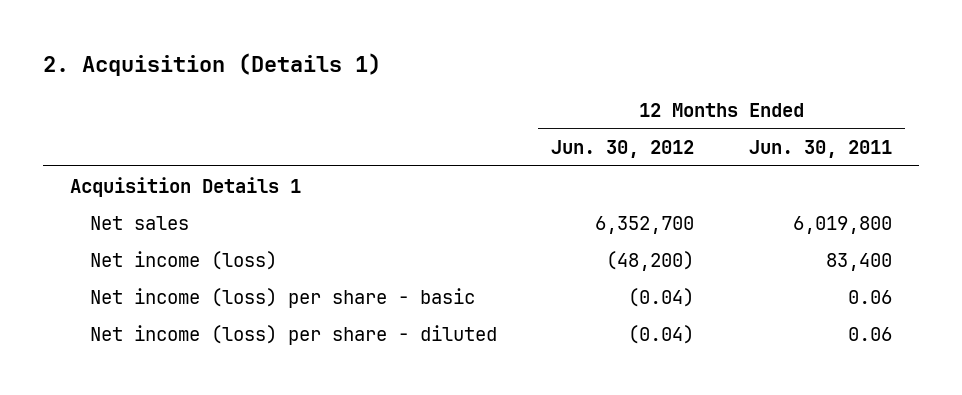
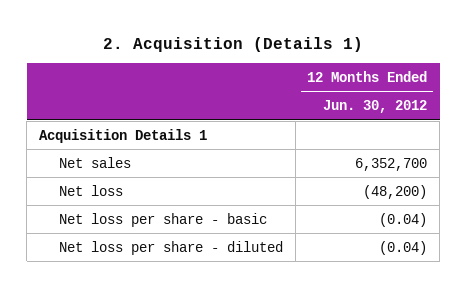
- | 12 Months Ended Jun. 30, 2012 | 12 Months Ended Jun. 30, 2011
+ | 12 Months Ended Jun. 30, 2012
- Net income (loss) | (48,200) | 83,400
- Net income (loss) per share - basic | (0.04) | 0.06
- Net income (loss) per share - diluted | (0.04) | 0.06
+ Net loss | (48,200)
+ Net loss per share - basic | (0.04)
+ Net loss per share - diluted | (0.04)

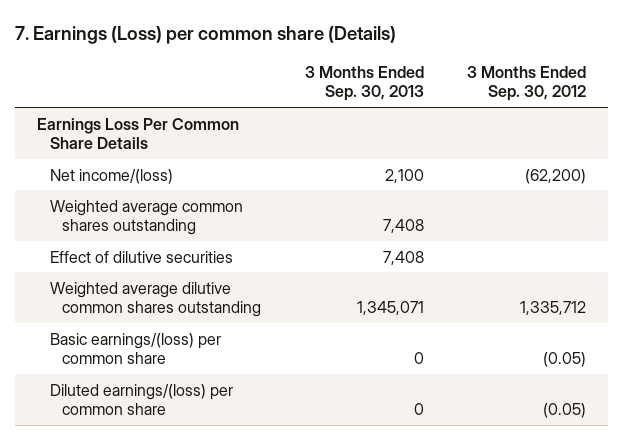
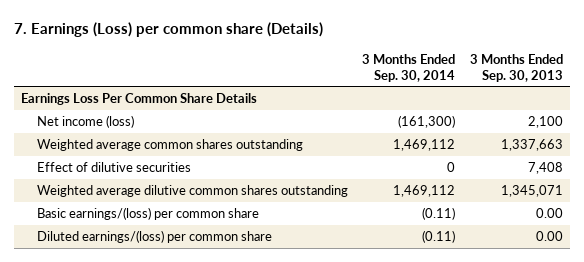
- | 3 Months Ended Sep. 30, 2013 | 3 Months Ended Sep. 30, 2012
+ | 3 Months Ended Sep. 30, 2014 | 3 Months Ended Sep. 30, 2013
- Net income/(loss) | 2,100 | (62,200)
- Weighted average common shares outstanding | 7,408 |
+ Net income (loss) | (161,300) | 2,100
+ Weighted average common shares outstanding | 1,469,112 | 1,337,663
- Basic earnings/(loss) per common share | 0 | (0.05)
- Diluted earnings/(loss) per common share | 0 | (0.05)
+ Basic earnings/(loss) per common share | (0.11) | 0.00
+ Diluted earnings/(loss) per common share | (0.11) | 0.00

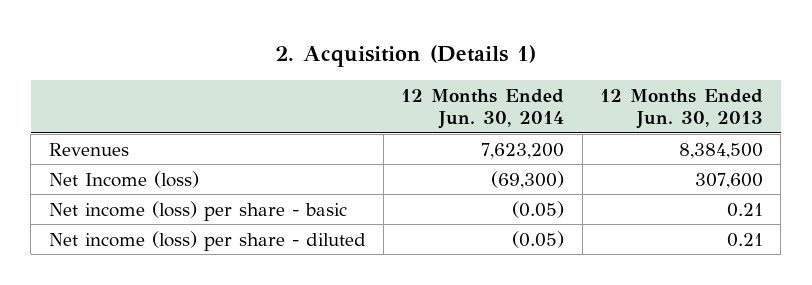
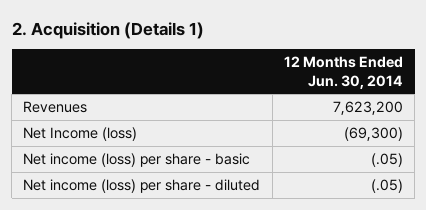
- | 12 Months Ended Jun. 30, 2014 | 12 Months Ended Jun. 30, 2013
+ | 12 Months Ended Jun. 30, 2014
- Net income (loss) per share - basic | (0.05) | 0.21
- Net income (loss) per share - diluted | (0.05) | 0.21
+ Net income (loss) per share - basic | (.05)
+ Net income (loss) per share - diluted | (.05)

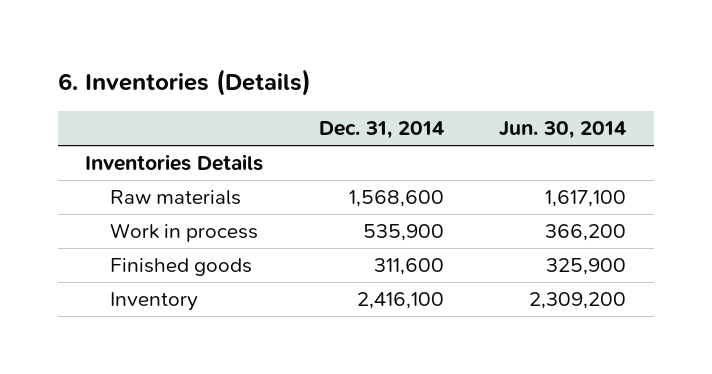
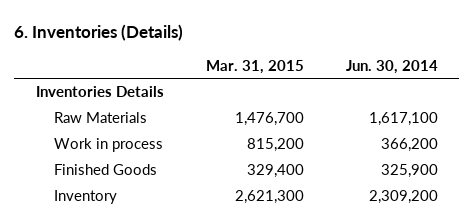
- | Dec. 31, 2014 | Jun. 30, 2014
+ | Mar. 31, 2015 | Jun. 30, 2014
- Raw materials | 1,568,600 | 1,617,100
+ Raw Materials | 1,476,700 | 1,617,100
- Finished goods | 311,600 | 325,900
+ Finished Goods | 329,400 | 325,900

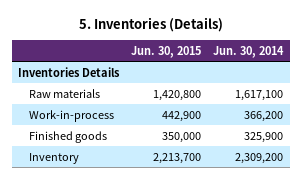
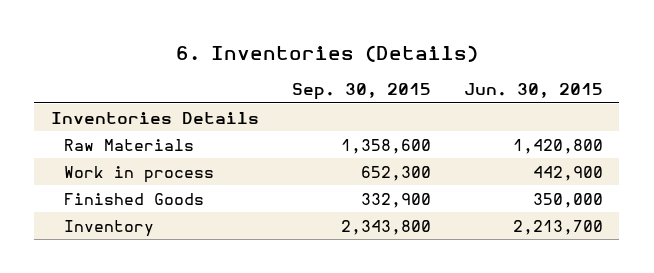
- 5. Inventories (Details)
+ 6. Inventories (Details)
- | Jun. 30, 2015 | Jun. 30, 2014
+ | Sep. 30, 2015 | Jun. 30, 2015
- Raw materials | 1,420,800 | 1,617,100
- Work-in-process | 442,900 | 366,200
- Finished goods | 350,000 | 325,900
+ Raw Materials | 1,358,600 | 1,420,800
+ Work in process | 652,300 | 442,900
+ Finished Goods | 332,900 | 350,000

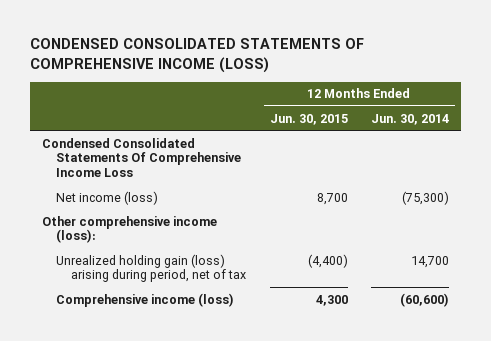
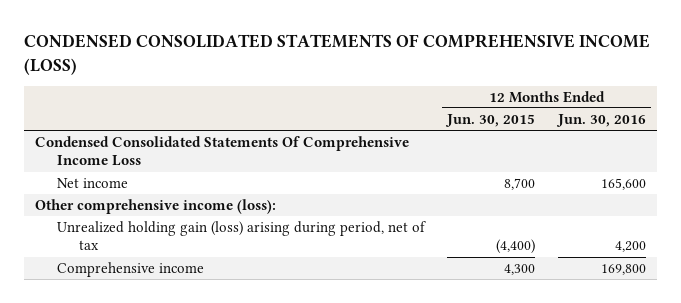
- | 12 Months Ended Jun. 30, 2015 | 12 Months Ended Jun. 30, 2014
+ | 12 Months Ended Jun. 30, 2015 | 12 Months Ended Jun. 30, 2016
- Net income (loss) | 8,700 | (75,300)
+ Net income | 8,700 | 165,600
- Comprehensive income (loss) | 4,300 | (60,600)
+ Comprehensive income | 4,300 | 169,800

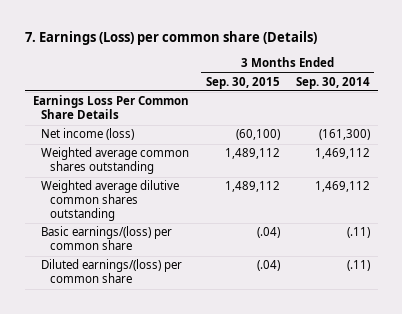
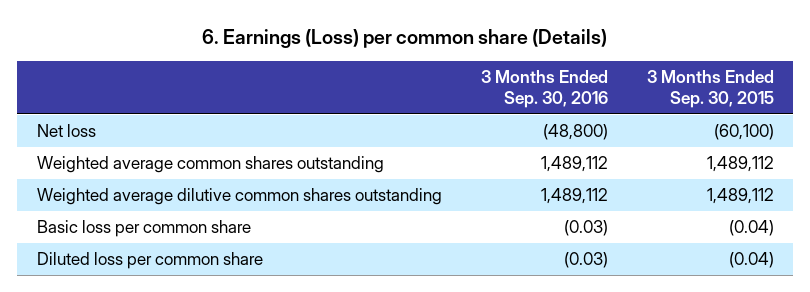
- 7. Earnings (Loss) per common share (Details)
+ 6. Earnings (Loss) per common share (Details)
- | 3 Months Ended Sep. 30, 2015 | 3 Months Ended Sep. 30, 2014
+ | 3 Months Ended Sep. 30, 2016 | 3 Months Ended Sep. 30, 2015
- Earnings Loss Per Common Share Details
- Net income (loss) | (60,100) | (161,300)
+ Net loss | (48,800) | (60,100)
- Basic earnings/(loss) per common share | (.04) | (.11)
- Diluted earnings/(loss) per common share | (.04) | (.11)
+ Basic loss per common share | (0.03) | (0.04)
+ Diluted loss per common share | (0.03) | (0.04)

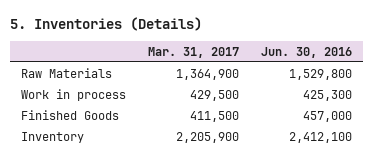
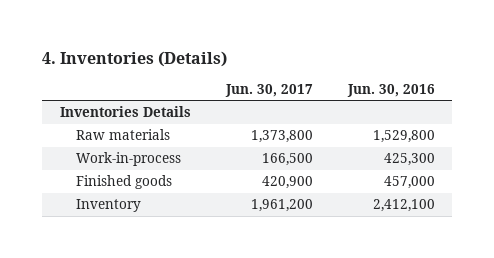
- 5. Inventories (Details)
+ 4. Inventories (Details)
- | Mar. 31, 2017 | Jun. 30, 2016
+ | Jun. 30, 2017 | Jun. 30, 2016
- Raw Materials | 1,364,900 | 1,529,800
- Work in process | 429,500 | 425,300
- Finished Goods | 411,500 | 457,000
+ Inventories Details
+ Raw materials | 1,373,800 | 1,529,800
+ Work-in-process | 166,500 | 425,300
+ Finished goods | 420,900 | 457,000

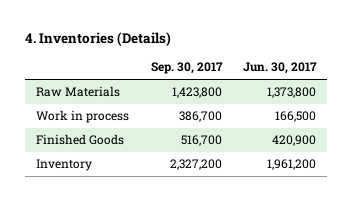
- | Jun. 30, 2017 | Jun. 30, 2016
+ | Sep. 30, 2017 | Jun. 30, 2017
- Inventories Details
- Raw materials | 1,373,800 | 1,529,800
- Work-in-process | 166,500 | 425,300
- Finished goods | 420,900 | 457,000
+ Raw Materials | 1,423,800 | 1,373,800
+ Work in process | 386,700 | 166,500
+ Finished Goods | 516,700 | 420,900

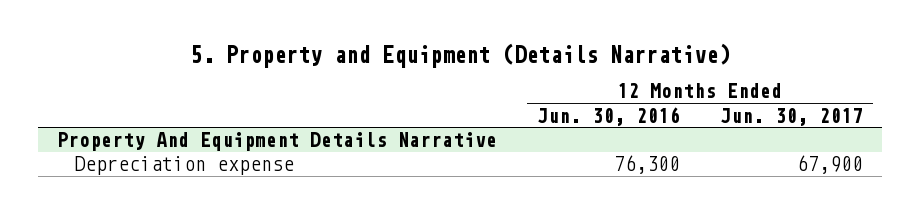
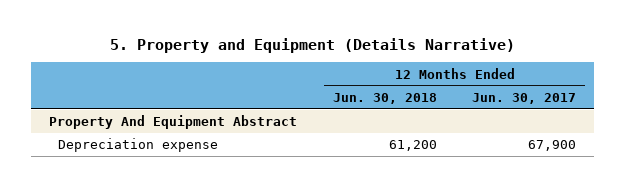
- | 12 Months Ended Jun. 30, 2016 | 12 Months Ended Jun. 30, 2017
+ | 12 Months Ended Jun. 30, 2018 | 12 Months Ended Jun. 30, 2017
- Property And Equipment Details Narrative
+ Property And Equipment Abstract

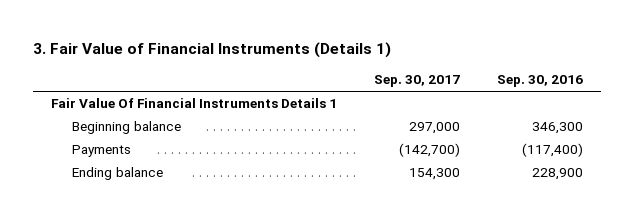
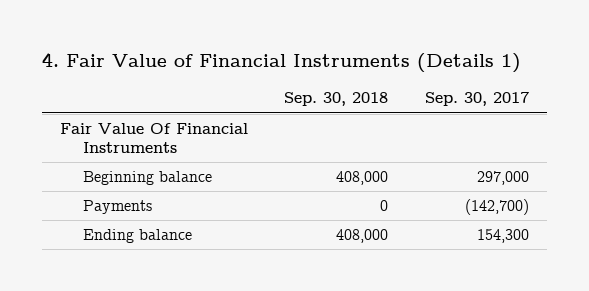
- 3. Fair Value of Financial Instruments (Details 1)
+ 4. Fair Value of Financial Instruments (Details 1)
- | Sep. 30, 2017 | Sep. 30, 2016
+ | Sep. 30, 2018 | Sep. 30, 2017
- Fair Value Of Financial Instruments Details 1
+ Fair Value Of Financial Instruments

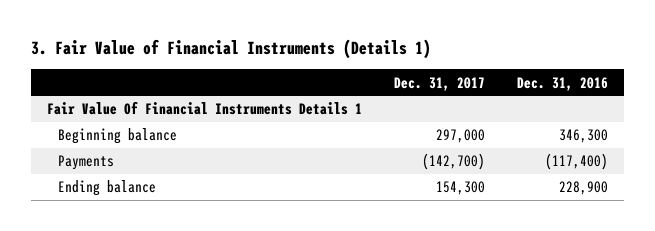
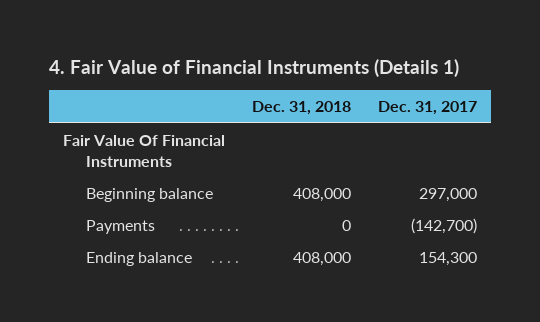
- 3. Fair Value of Financial Instruments (Details 1)
+ 4. Fair Value of Financial Instruments (Details 1)
- | Dec. 31, 2017 | Dec. 31, 2016
+ | Dec. 31, 2018 | Dec. 31, 2017
- Fair Value Of Financial Instruments Details 1
+ Fair Value Of Financial Instruments

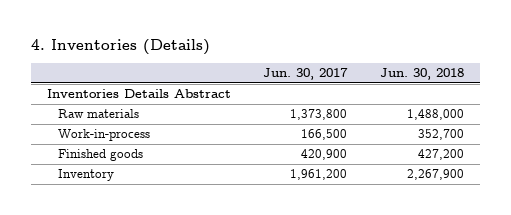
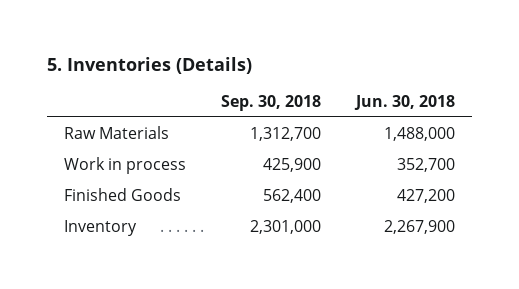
- 4. Inventories (Details)
+ 5. Inventories (Details)
- | Jun. 30, 2017 | Jun. 30, 2018
+ | Sep. 30, 2018 | Jun. 30, 2018
- Inventories Details Abstract
- Raw materials | 1,373,800 | 1,488,000
- Work-in-process | 166,500 | 352,700
- Finished goods | 420,900 | 427,200
+ Raw Materials | 1,312,700 | 1,488,000
+ Work in process | 425,900 | 352,700
+ Finished Goods | 562,400 | 427,200

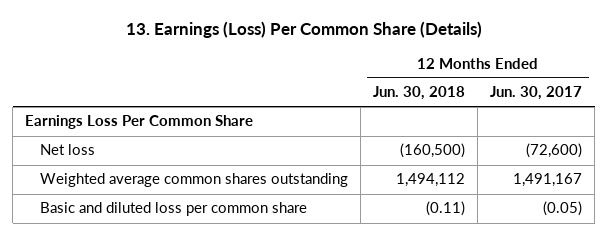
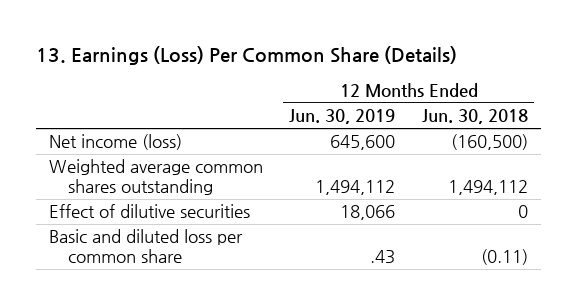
- | 12 Months Ended Jun. 30, 2018 | 12 Months Ended Jun. 30, 2017
+ | 12 Months Ended Jun. 30, 2019 | 12 Months Ended Jun. 30, 2018
- Earnings Loss Per Common Share
- Net loss | (160,500) | (72,600)
+ Net income (loss) | 645,600 | (160,500)
+ Effect of dilutive securities | 18,066 | 0

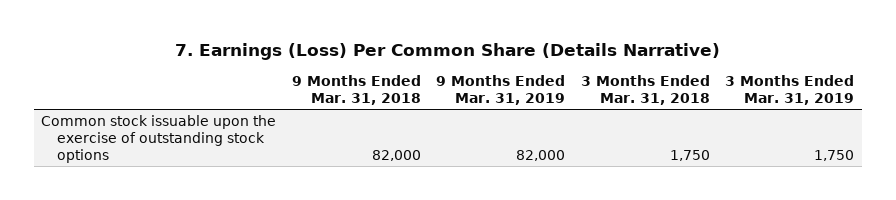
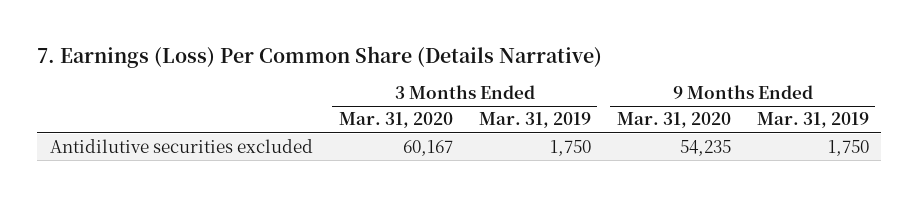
- | 9 Months Ended Mar. 31, 2018 | 9 Months Ended Mar. 31, 2019 | 3 Months Ended Mar. 31, 2018 | 3 Months Ended Mar. 31, 2019
+ | 3 Months Ended Mar. 31, 2020 | 3 Months Ended Mar. 31, 2019 | 9 Months Ended Mar. 31, 2020 | 9 Months Ended Mar. 31, 2019
- Common stock issuable upon the exercise of outstanding stock options | 82,000 | 82,000 | 1,750 | 1,750
+ Antidilutive securities excluded | 60,167 | 1,750 | 54,235 | 1,750

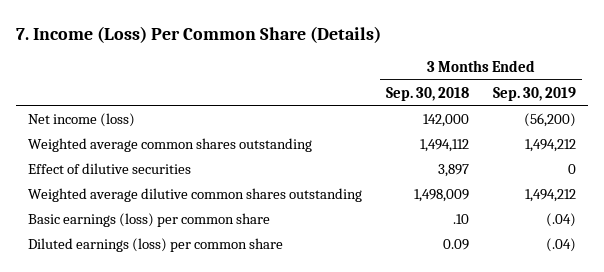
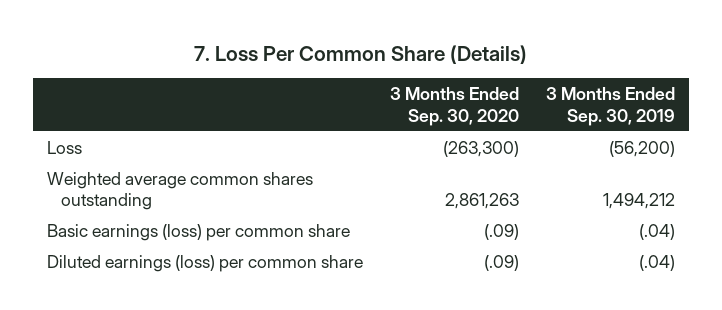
- 7. Income (Loss) Per Common Share (Details)
+ 7. Loss Per Common Share (Details)
- | 3 Months Ended Sep. 30, 2018 | 3 Months Ended Sep. 30, 2019
+ | 3 Months Ended Sep. 30, 2020 | 3 Months Ended Sep. 30, 2019
- Net income (loss) | 142,000 | (56,200)
+ Loss | (263,300) | (56,200)
- Effect of dilutive securities | 3,897 | 0
- Weighted average dilutive common shares outstanding | 1,498,009 | 1,494,212

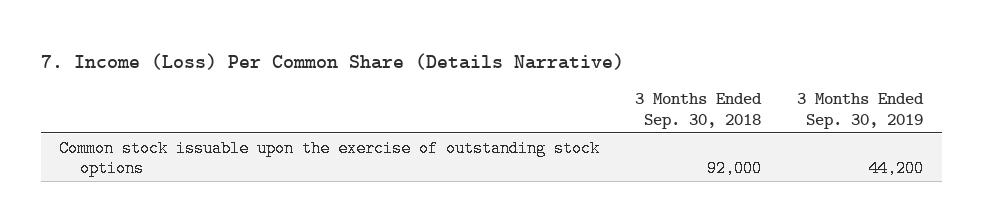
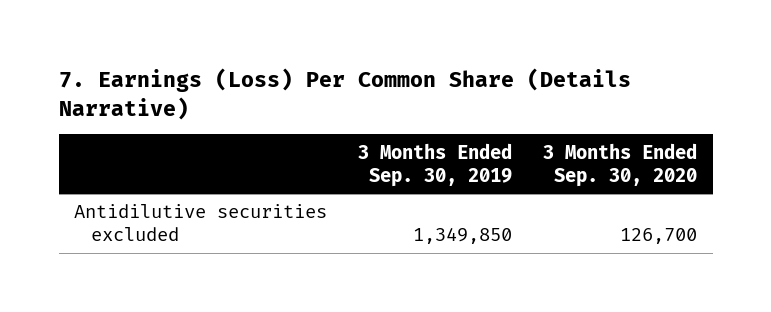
- 7. Income (Loss) Per Common Share (Details Narrative)
+ 7. Earnings (Loss) Per Common Share (Details Narrative)
- | 3 Months Ended Sep. 30, 2018 | 3 Months Ended Sep. 30, 2019
+ | 3 Months Ended Sep. 30, 2019 | 3 Months Ended Sep. 30, 2020
- Common stock issuable upon the exercise of outstanding stock options | 92,000 | 44,200
+ Antidilutive securities excluded | 1,349,850 | 126,700

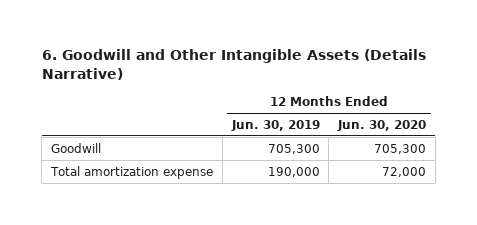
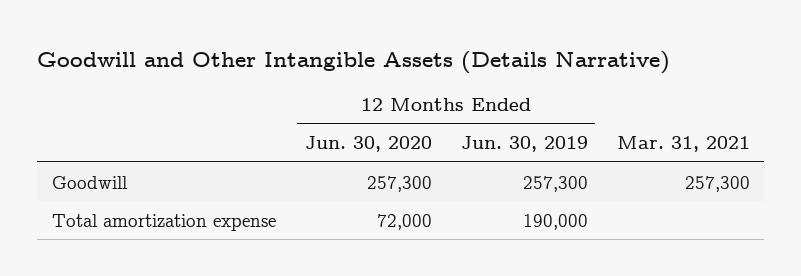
- 6. Goodwill and Other Intangible Assets (Details Narrative)
+ Goodwill and Other Intangible Assets (Details Narrative)
- | 12 Months Ended Jun. 30, 2019 | 12 Months Ended Jun. 30, 2020
+ | 12 Months Ended Jun. 30, 2020 | 12 Months Ended Jun. 30, 2019 | Mar. 31, 2021
- Goodwill | 705,300 | 705,300
+ Goodwill | 257,300 | 257,300 | 257,300

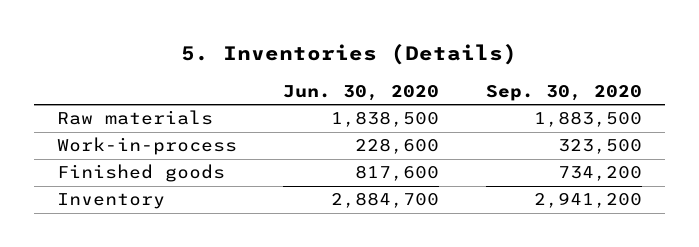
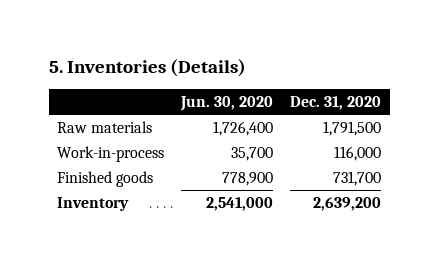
- | Jun. 30, 2020 | Sep. 30, 2020
+ | Jun. 30, 2020 | Dec. 31, 2020
- Raw materials | 1,838,500 | 1,883,500
- Work-in-process | 228,600 | 323,500
- Finished goods | 817,600 | 734,200
- Inventory | 2,884,700 | 2,941,200
+ Raw materials | 1,726,400 | 1,791,500
+ Work-in-process | 35,700 | 116,000
+ Finished goods | 778,900 | 731,700
+ Inventory | 2,541,000 | 2,639,200

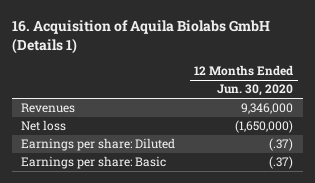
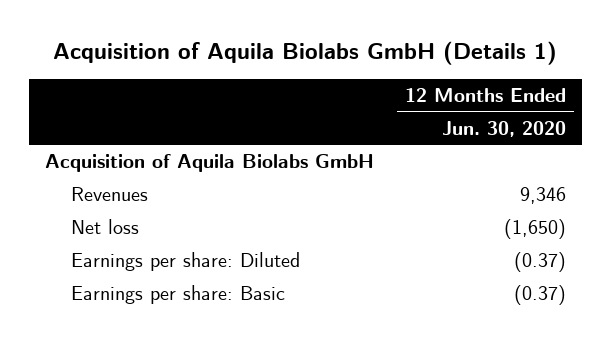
- 16. Acquisition of Aquila Biolabs GmbH (Details 1)
+ Acquisition of Aquila Biolabs GmbH (Details 1)
- Revenues | 9,346,000
- Net loss | (1,650,000)
- Earnings per share: Diluted | (.37)
- Earnings per share: Basic | (.37)
+ Acquisition of Aquila Biolabs GmbH
+ Revenues | 9,346
+ Net loss | (1,650)
+ Earnings per share: Diluted | (0.37)
+ Earnings per share: Basic | (0.37)

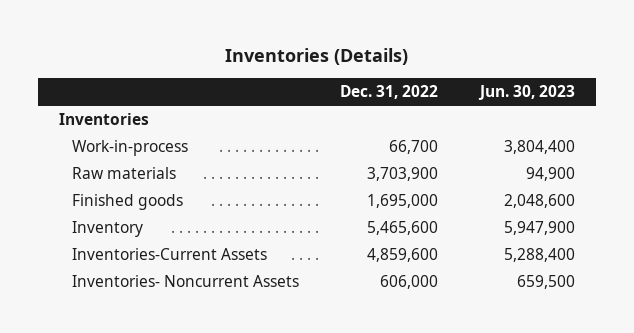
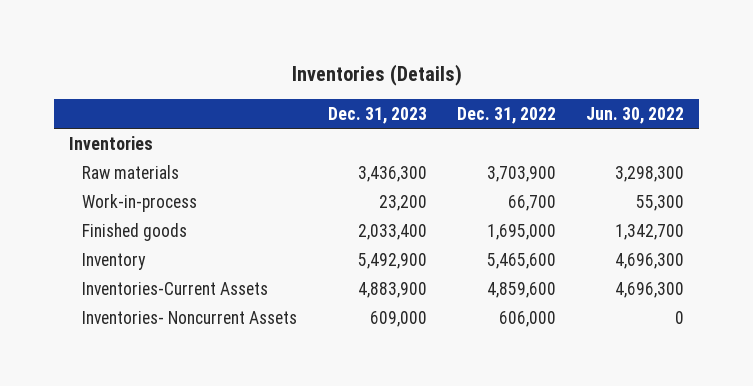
- | Dec. 31, 2022 | Jun. 30, 2023
+ | Dec. 31, 2023 | Dec. 31, 2022 | Jun. 30, 2022
moved down: Work-in-process | 23,200 | 66,700 | 55,300

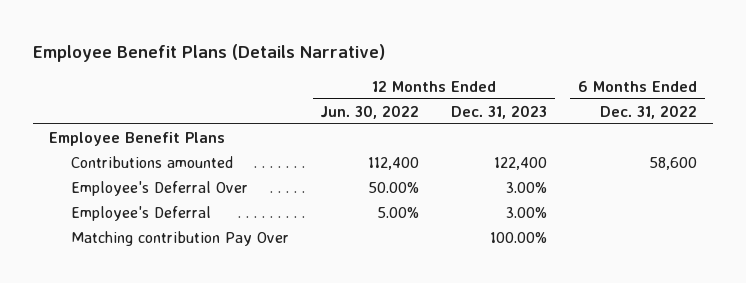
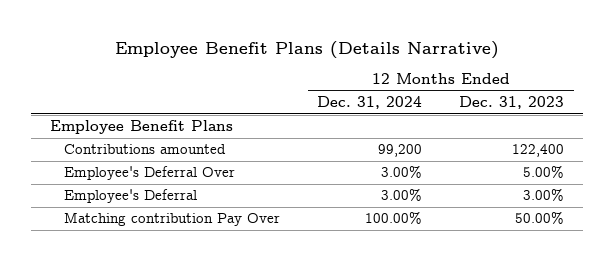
- | 12 Months Ended Jun. 30, 2022 | 12 Months Ended Dec. 31, 2023 | 6 Months Ended Dec. 31, 2022
+ | 12 Months Ended Dec. 31, 2024 | 12 Months Ended Dec. 31, 2023
- Employee's Deferral Over | 50.00% | 3.00% |
+ Employee's Deferral Over | 3.00% | 5.00%
- Matching contribution Pay Over | | 100.00% |
+ Matching contribution Pay Over | 100.00% | 50.00%

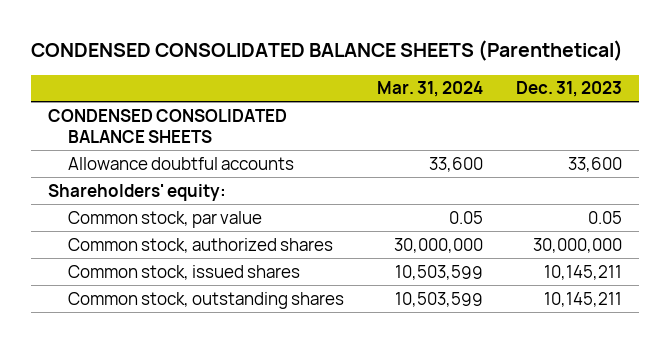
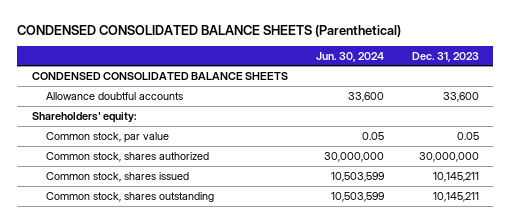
- | Mar. 31, 2024 | Dec. 31, 2023
+ | Jun. 30, 2024 | Dec. 31, 2023
- Common stock, authorized shares | 30,000,000 | 30,000,000
- Common stock, issued shares | 10,503,599 | 10,145,211
- Common stock, outstanding shares | 10,503,599 | 10,145,211
+ Common stock, shares authorized | 30,000,000 | 30,000,000
+ Common stock, shares issued | 10,503,599 | 10,145,211
+ Common stock, shares outstanding | 10,503,599 | 10,145,211

